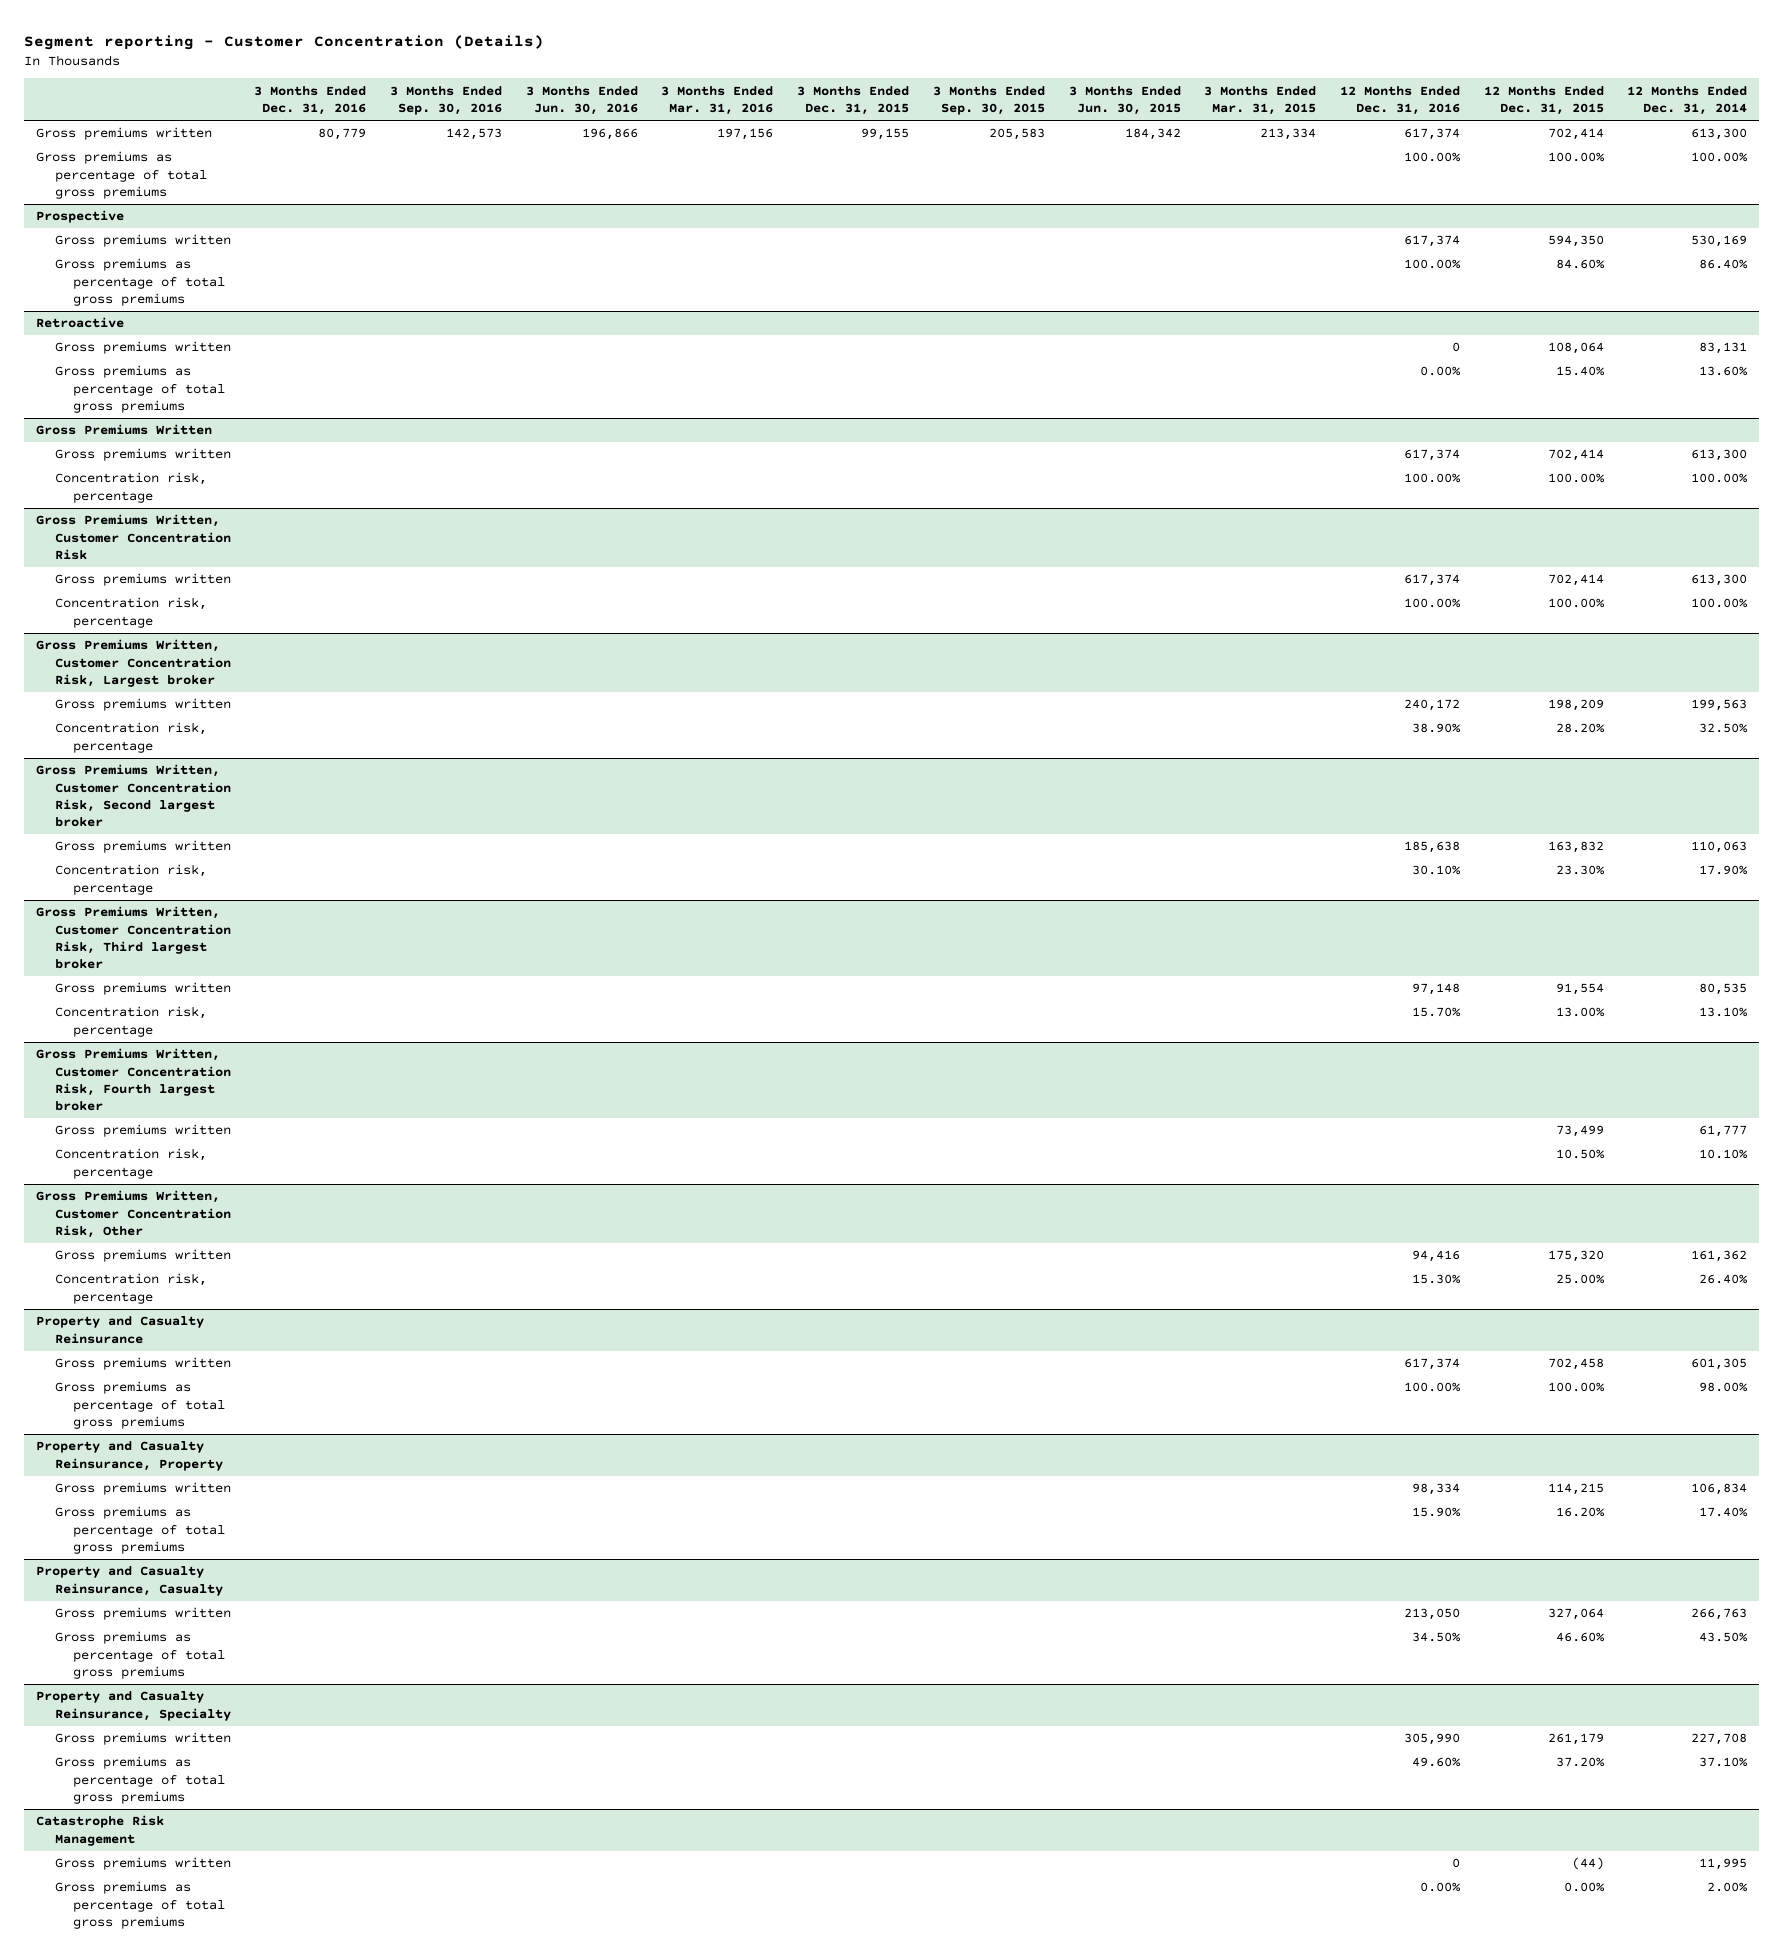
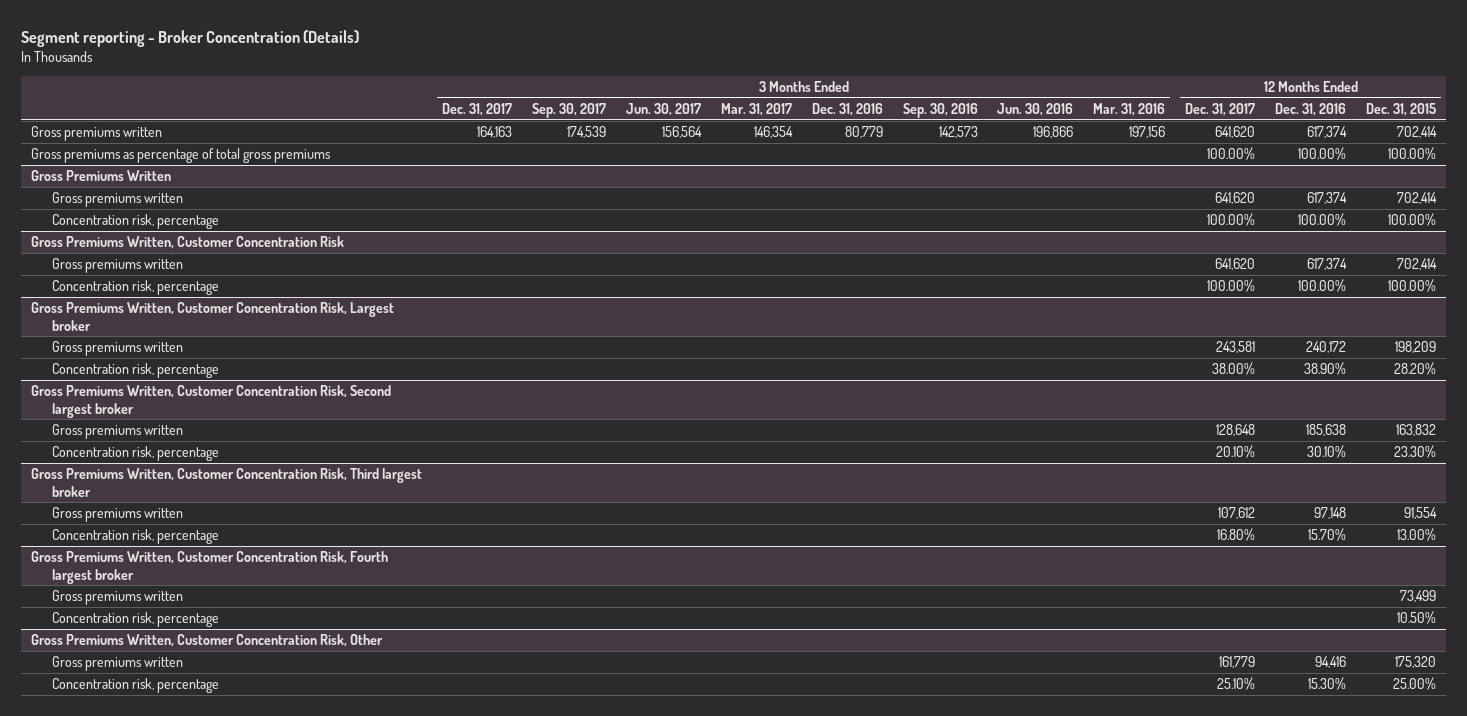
- Segment reporting - Customer Concentration (Details)
+ Segment reporting - Broker Concentration (Details)
- | 3 Months Ended Dec. 31, 2016 | 3 Months Ended Sep. 30, 2016 | 3 Months Ended Jun. 30, 2016 | 3 Months Ended Mar. 31, 2016 | 3 Months Ended Dec. 31, 2015 | 3 Months Ended Sep. 30, 2015 | 3 Months Ended Jun. 30, 2015 | 3 Months Ended Mar. 31, 2015 | 12 Months Ended Dec. 31, 2016 | 12 Months Ended Dec. 31, 2015 | 12 Months Ended Dec. 31, 2014
+ | 3 Months Ended Dec. 31, 2017 | 3 Months Ended Sep. 30, 2017 | 3 Months Ended Jun. 30, 2017 | 3 Months Ended Mar. 31, 2017 | 3 Months Ended Dec. 31, 2016 | 3 Months Ended Sep. 30, 2016 | 3 Months Ended Jun. 30, 2016 | 3 Months Ended Mar. 31, 2016 | 12 Months Ended Dec. 31, 2017 | 12 Months Ended Dec. 31, 2016 | 12 Months Ended Dec. 31, 2015
- Prospective
- Gross premiums written | | | | | | | | | 617,374 | 594,350 | 530,169
- Gross premiums as percentage of total gross premiums | | | | | | | | | 100.00% | 84.60% | 86.40%
- Retroactive
- Gross premiums written | | | | | | | | | 0 | 108,064 | 83,131
- Gross premiums as percentage of total gross premiums | | | | | | | | | 0.00% | 15.40% | 13.60%
- Property and Casualty Reinsurance
- Gross premiums written | | | | | | | | | 617,374 | 702,458 | 601,305
- Gross premiums as percentage of total gross premiums | | | | | | | | | 100.00% | 100.00% | 98.00%
- Property and Casualty Reinsurance, Property
- Gross premiums written | | | | | | | | | 98,334 | 114,215 | 106,834
- Gross premiums as percentage of total gross premiums | | | | | | | | | 15.90% | 16.20% | 17.40%
- Property and Casualty Reinsurance, Casualty
- Gross premiums written | | | | | | | | | 213,050 | 327,064 | 266,763
- Gross premiums as percentage of total gross premiums | | | | | | | | | 34.50% | 46.60% | 43.50%
- Property and Casualty Reinsurance, Specialty
- Gross premiums written | | | | | | | | | 305,990 | 261,179 | 227,708
- Gross premiums as percentage of total gross premiums | | | | | | | | | 49.60% | 37.20% | 37.10%
- Catastrophe Risk Management
- Gross premiums written | | | | | | | | | 0 | (44) | 11,995
- Gross premiums as percentage of total gross premiums | | | | | | | | | 0.00% | 0.00% | 2.00%

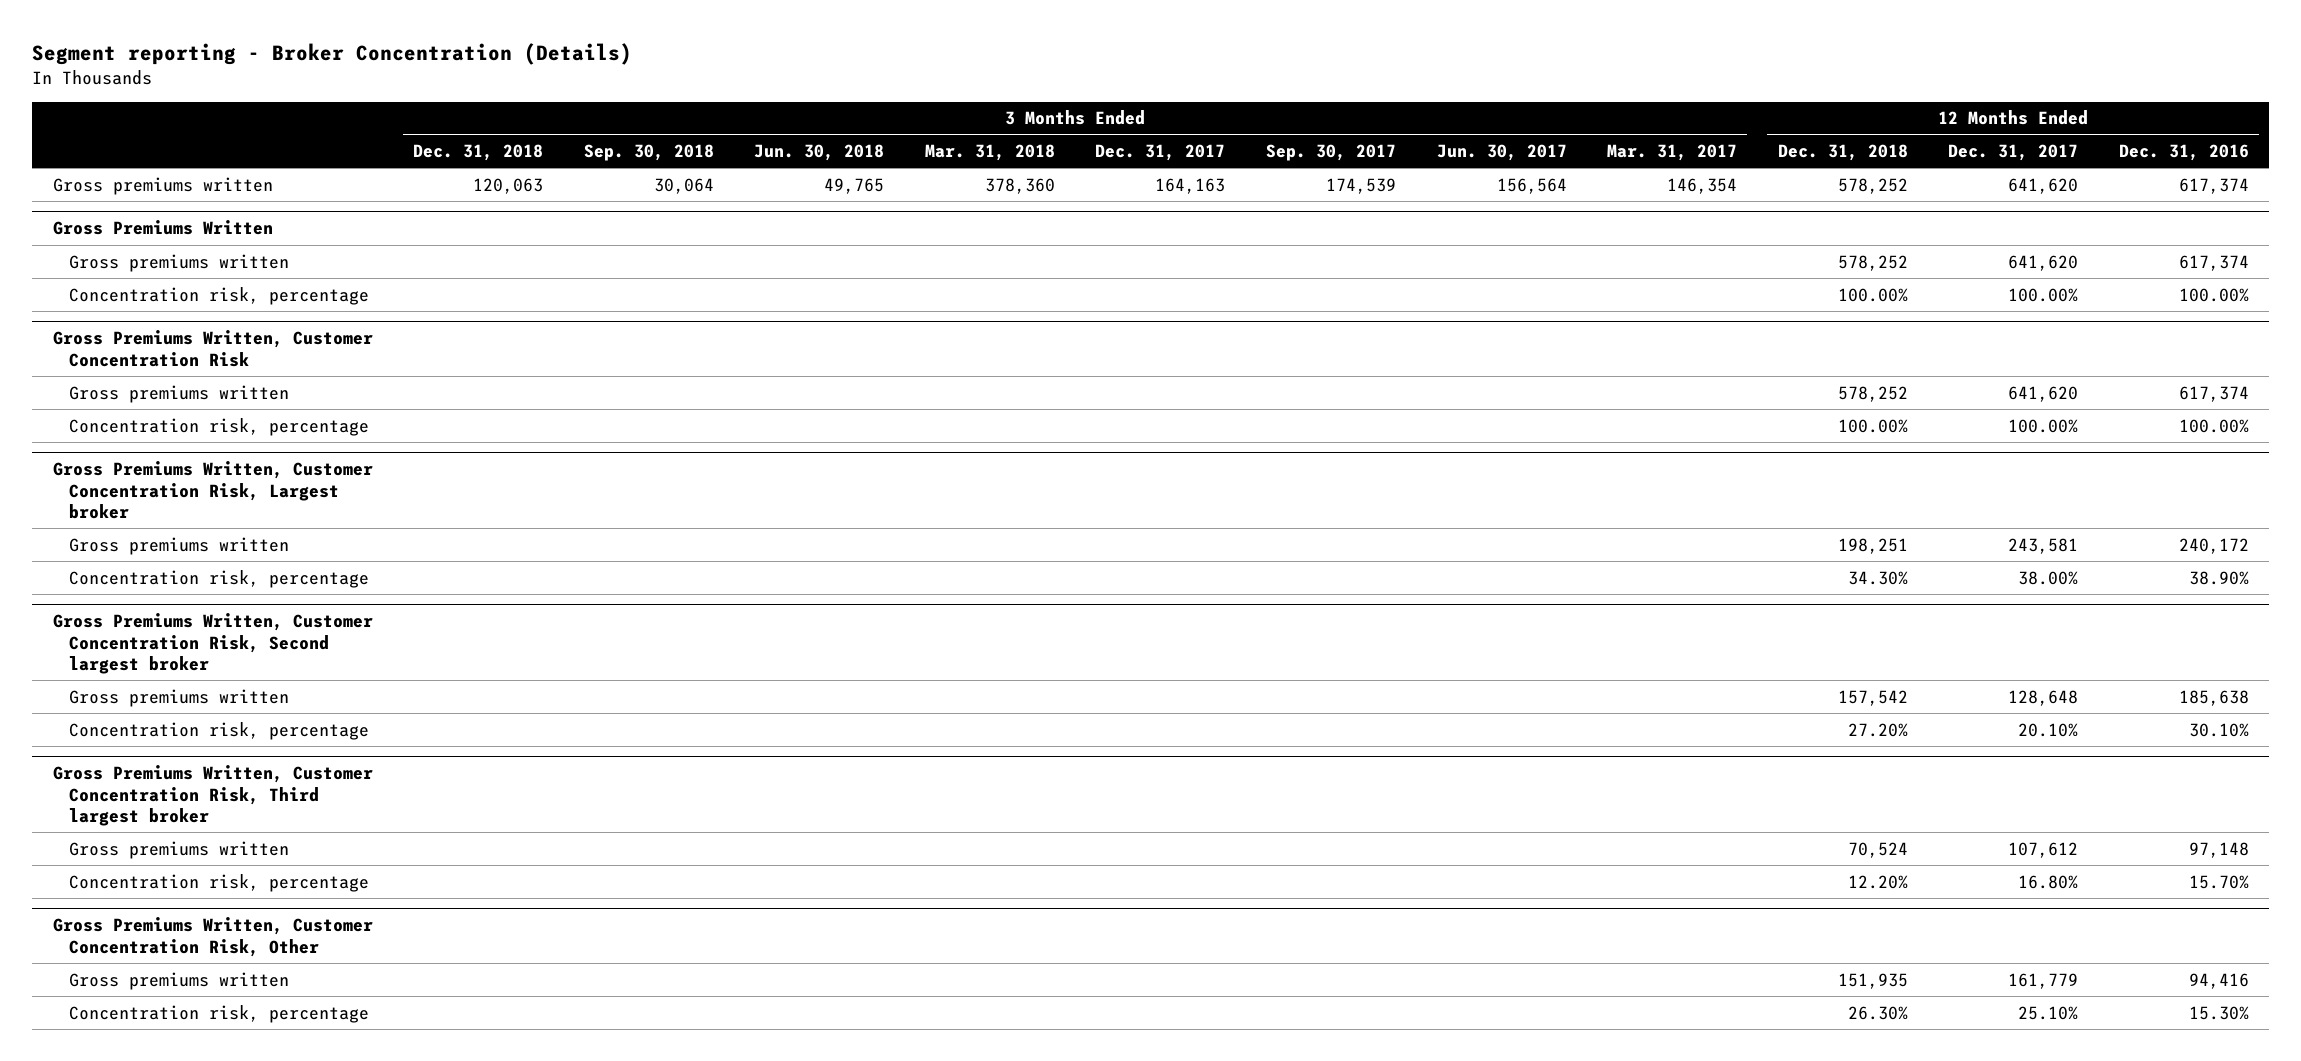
- | 3 Months Ended Dec. 31, 2017 | 3 Months Ended Sep. 30, 2017 | 3 Months Ended Jun. 30, 2017 | 3 Months Ended Mar. 31, 2017 | 3 Months Ended Dec. 31, 2016 | 3 Months Ended Sep. 30, 2016 | 3 Months Ended Jun. 30, 2016 | 3 Months Ended Mar. 31, 2016 | 12 Months Ended Dec. 31, 2017 | 12 Months Ended Dec. 31, 2016 | 12 Months Ended Dec. 31, 2015
+ | 3 Months Ended Dec. 31, 2018 | 3 Months Ended Sep. 30, 2018 | 3 Months Ended Jun. 30, 2018 | 3 Months Ended Mar. 31, 2018 | 3 Months Ended Dec. 31, 2017 | 3 Months Ended Sep. 30, 2017 | 3 Months Ended Jun. 30, 2017 | 3 Months Ended Mar. 31, 2017 | 12 Months Ended Dec. 31, 2018 | 12 Months Ended Dec. 31, 2017 | 12 Months Ended Dec. 31, 2016
- Gross premiums as percentage of total gross premiums | | | | | | | | | 100.00% | 100.00% | 100.00%
- Gross Premiums Written, Customer Concentration Risk, Fourth largest broker
- Gross premiums written | | | | | | | | | | | 73,499
- Concentration risk, percentage | | | | | | | | | | | 10.50%

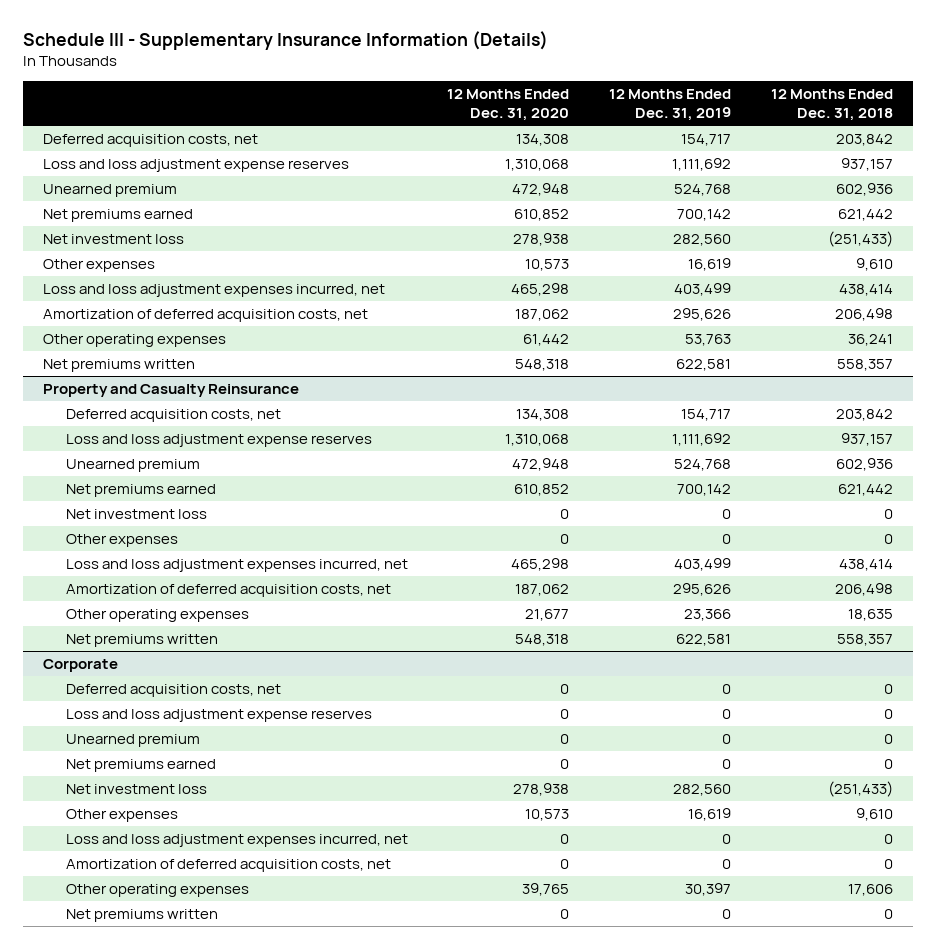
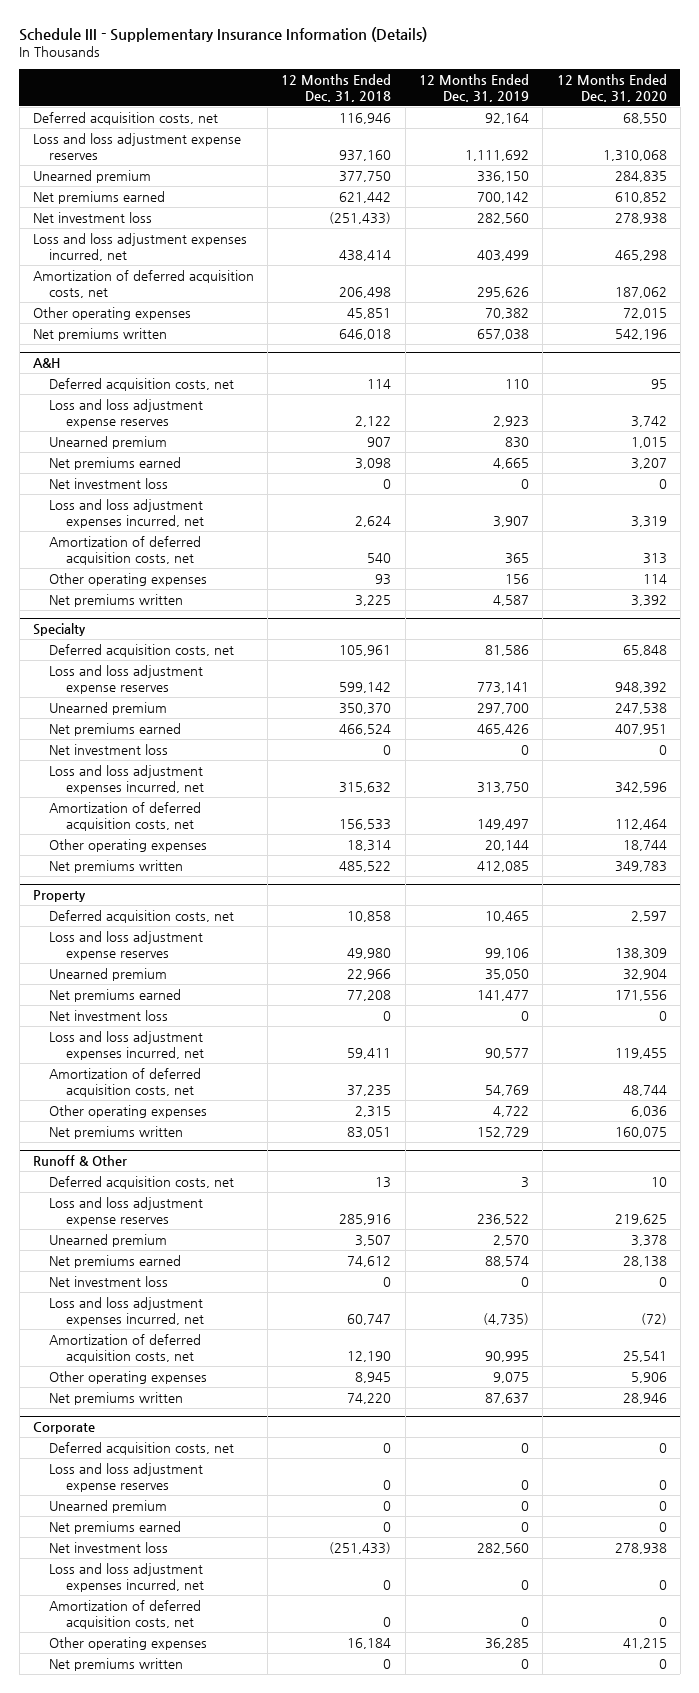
- | 12 Months Ended Dec. 31, 2020 | 12 Months Ended Dec. 31, 2019 | 12 Months Ended Dec. 31, 2018
+ | 12 Months Ended Dec. 31, 2018 | 12 Months Ended Dec. 31, 2019 | 12 Months Ended Dec. 31, 2020
- Deferred acquisition costs, net | 134,308 | 154,717 | 203,842
- Loss and loss adjustment expense reserves | 1,310,068 | 1,111,692 | 937,157
- Unearned premium | 472,948 | 524,768 | 602,936
+ Deferred acquisition costs, net | 116,946 | 92,164 | 68,550
+ Loss and loss adjustment expense reserves | 937,160 | 1,111,692 | 1,310,068
+ Unearned premium | 377,750 | 336,150 | 284,835
- Other expenses | 10,573 | 16,619 | 9,610
- Other operating expenses | 61,442 | 53,763 | 36,241
- Net premiums written | 548,318 | 622,581 | 558,357
- Property and Casualty Reinsurance
- Deferred acquisition costs, net | 134,308 | 154,717 | 203,842
- Loss and loss adjustment expense reserves | 1,310,068 | 1,111,692 | 937,157
- Unearned premium | 472,948 | 524,768 | 602,936
- Net premiums earned | 610,852 | 700,142 | 621,442
+ Other operating expenses | 45,851 | 70,382 | 72,015
+ Net premiums written | 646,018 | 657,038 | 542,196
+ A&H
+ Deferred acquisition costs, net | 114 | 110 | 95
+ Loss and loss adjustment expense reserves | 2,122 | 2,923 | 3,742
+ Unearned premium | 907 | 830 | 1,015
+ Net premiums earned | 3,098 | 4,665 | 3,207
- Other expenses | 0 | 0 | 0
- Loss and loss adjustment expenses incurred, net | 465,298 | 403,499 | 438,414
- Amortization of deferred acquisition costs, net | 187,062 | 295,626 | 206,498
- Other operating expenses | 21,677 | 23,366 | 18,635
- Net premiums written | 548,318 | 622,581 | 558,357
+ Loss and loss adjustment expenses incurred, net | 2,624 | 3,907 | 3,319
+ Amortization of deferred acquisition costs, net | 540 | 365 | 313
+ Other operating expenses | 93 | 156 | 114
+ Net premiums written | 3,225 | 4,587 | 3,392
+ Specialty
+ Deferred acquisition costs, net | 105,961 | 81,586 | 65,848
+ Loss and loss adjustment expense reserves | 599,142 | 773,141 | 948,392
+ Unearned premium | 350,370 | 297,700 | 247,538
+ Net premiums earned | 466,524 | 465,426 | 407,951
+ Net investment loss | 0 | 0 | 0
+ Loss and loss adjustment expenses incurred, net | 315,632 | 313,750 | 342,596
+ Amortization of deferred acquisition costs, net | 156,533 | 149,497 | 112,464
+ Other operating expenses | 18,314 | 20,144 | 18,744
+ Net premiums written | 485,522 | 412,085 | 349,783
+ Property
+ Deferred acquisition costs, net | 10,858 | 10,465 | 2,597
+ Loss and loss adjustment expense reserves | 49,980 | 99,106 | 138,309
+ Unearned premium | 22,966 | 35,050 | 32,904
+ Net premiums earned | 77,208 | 141,477 | 171,556
+ Net investment loss | 0 | 0 | 0
+ Loss and loss adjustment expenses incurred, net | 59,411 | 90,577 | 119,455
+ Amortization of deferred acquisition costs, net | 37,235 | 54,769 | 48,744
+ Other operating expenses | 2,315 | 4,722 | 6,036
+ Net premiums written | 83,051 | 152,729 | 160,075
+ Runoff & Other
+ Deferred acquisition costs, net | 13 | 3 | 10
+ Loss and loss adjustment expense reserves | 285,916 | 236,522 | 219,625
+ Unearned premium | 3,507 | 2,570 | 3,378
+ Net premiums earned | 74,612 | 88,574 | 28,138
+ Net investment loss | 0 | 0 | 0
+ Loss and loss adjustment expenses incurred, net | 60,747 | (4,735) | (72)
+ Amortization of deferred acquisition costs, net | 12,190 | 90,995 | 25,541
+ Other operating expenses | 8,945 | 9,075 | 5,906
+ Net premiums written | 74,220 | 87,637 | 28,946
@ Corporate
- Other expenses | 10,573 | 16,619 | 9,610
- Other operating expenses | 39,765 | 30,397 | 17,606
+ Other operating expenses | 16,184 | 36,285 | 41,215

